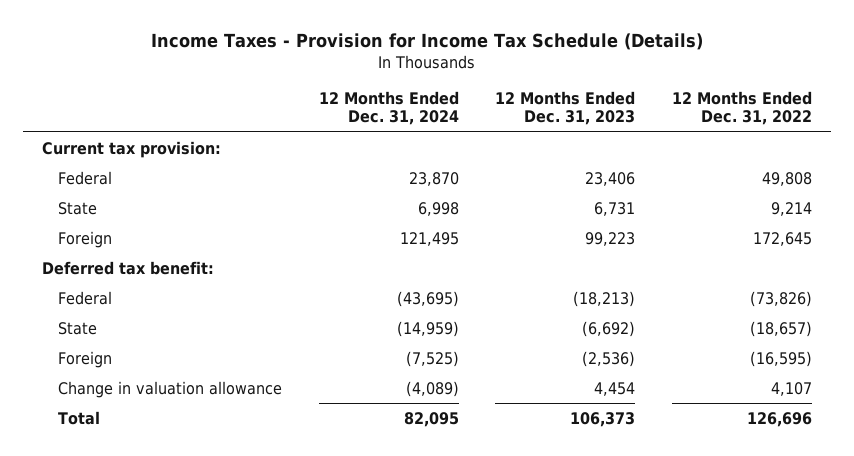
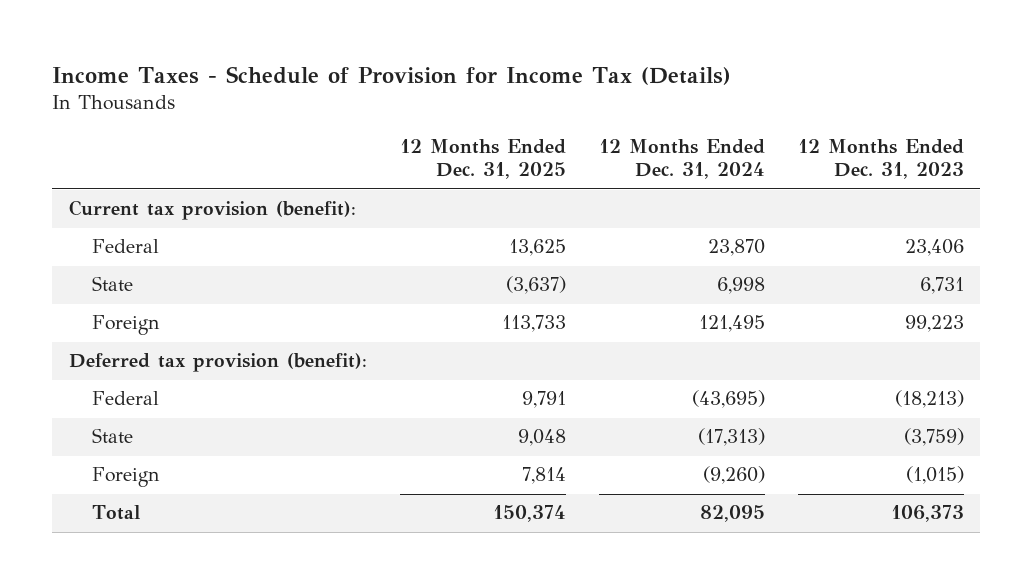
- Income Taxes - Provision for Income Tax Schedule (Details)
+ Income Taxes - Schedule of Provision for Income Tax (Details)
- | 12 Months Ended Dec. 31, 2024 | 12 Months Ended Dec. 31, 2023 | 12 Months Ended Dec. 31, 2022
+ | 12 Months Ended Dec. 31, 2025 | 12 Months Ended Dec. 31, 2024 | 12 Months Ended Dec. 31, 2023
- Current tax provision:
+ Current tax provision (benefit):
- Deferred tax benefit:
+ Deferred tax provision (benefit):
- State | (14,959) | (6,692) | (18,657)
- Foreign | (7,525) | (2,536) | (16,595)
- Change in valuation allowance | (4,089) | 4,454 | 4,107
+ State | 9,048 | (17,313) | (3,759)
+ Foreign | 7,814 | (9,260) | (1,015)

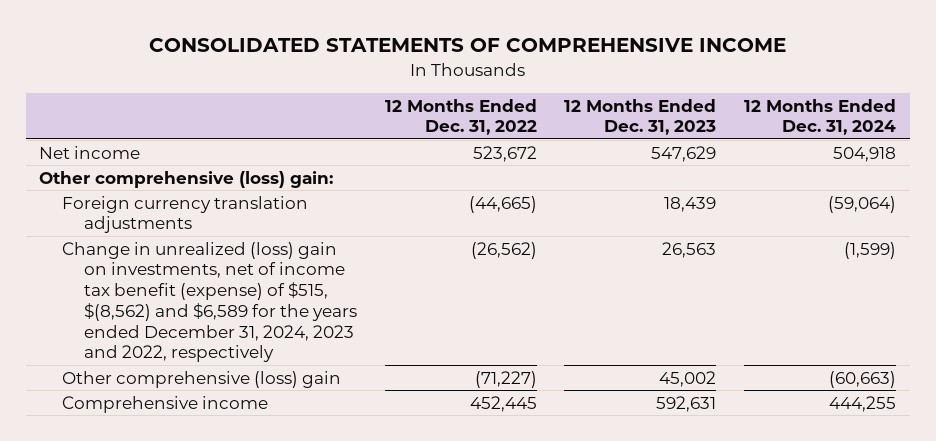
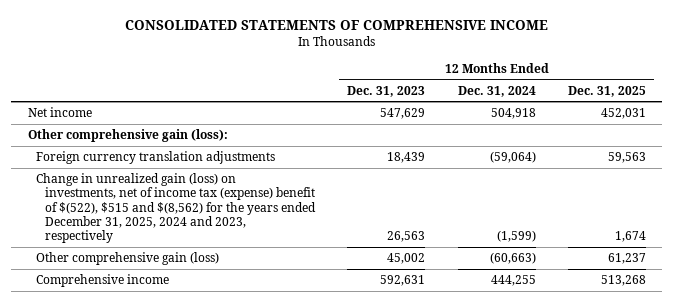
- | 12 Months Ended Dec. 31, 2022 | 12 Months Ended Dec. 31, 2023 | 12 Months Ended Dec. 31, 2024
+ | 12 Months Ended Dec. 31, 2023 | 12 Months Ended Dec. 31, 2024 | 12 Months Ended Dec. 31, 2025
- Other comprehensive (loss) gain:
+ Other comprehensive gain (loss):
- Change in unrealized (loss) gain on investments, net of income tax benefit (expense) of $515, $(8,562) and $6,589 for the years ended December 31, 2024, 2023 and 2022, respectively | (26,562) | 26,563 | (1,599)
- Other comprehensive (loss) gain | (71,227) | 45,002 | (60,663)
+ Change in unrealized gain (loss) on investments, net of income tax (expense) benefit of $(522), $515 and $(8,562) for the years ended December 31, 2025, 2024 and 2023, respectively | 26,563 | (1,599) | 1,674
+ Other comprehensive gain (loss) | 45,002 | (60,663) | 61,237

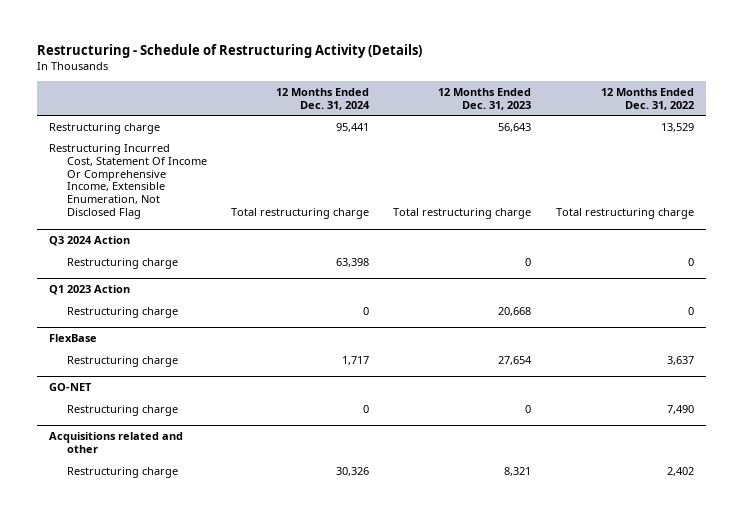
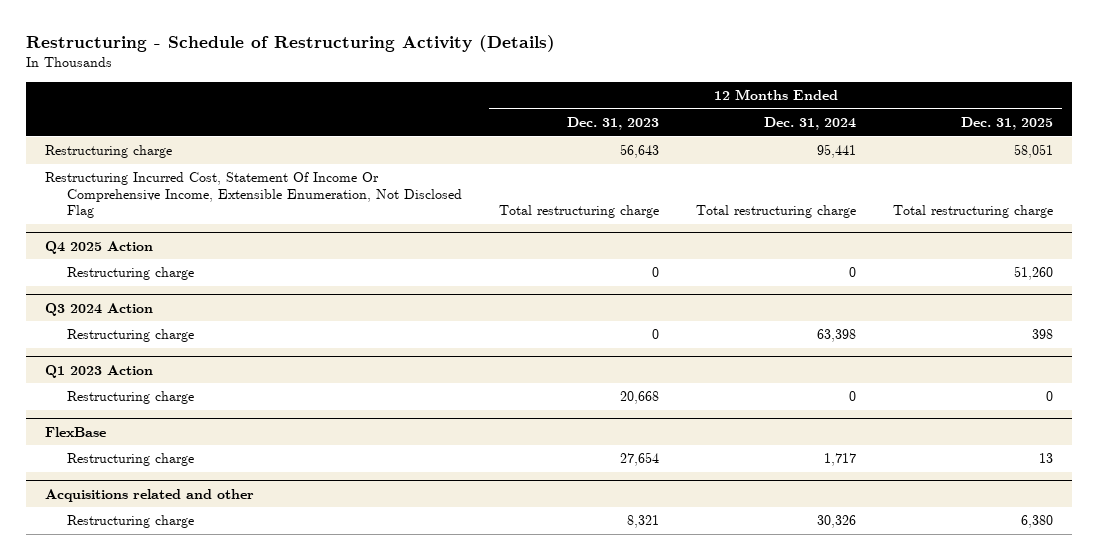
- | 12 Months Ended Dec. 31, 2024 | 12 Months Ended Dec. 31, 2023 | 12 Months Ended Dec. 31, 2022
+ | 12 Months Ended Dec. 31, 2023 | 12 Months Ended Dec. 31, 2024 | 12 Months Ended Dec. 31, 2025
+ Q4 2025 Action
+ Restructuring charge | 0 | 0 | 51,260
- GO-NET
- Restructuring charge | 0 | 0 | 7,490

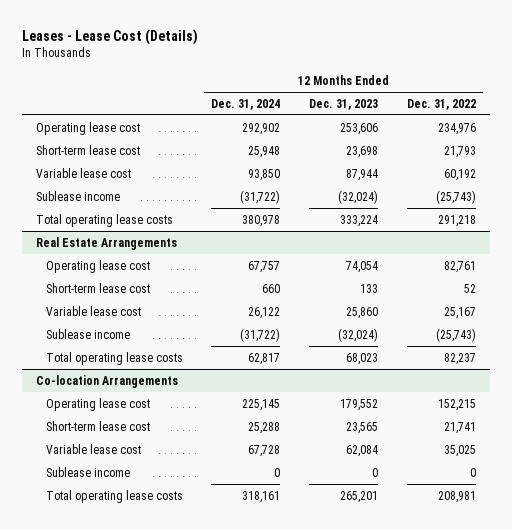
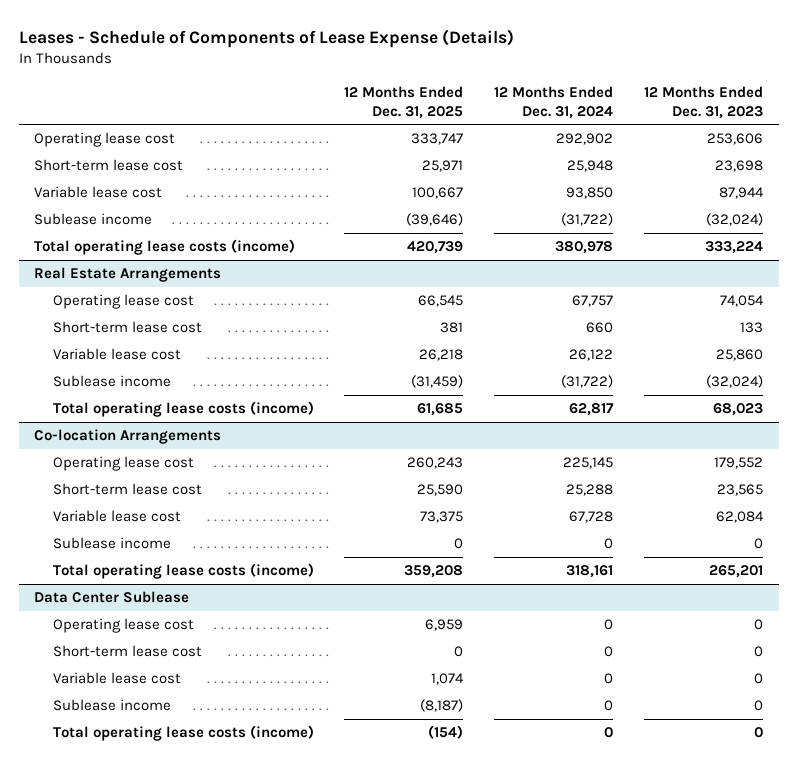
- Leases - Lease Cost (Details)
+ Leases - Schedule of Components of Lease Expense (Details)
- | 12 Months Ended Dec. 31, 2024 | 12 Months Ended Dec. 31, 2023 | 12 Months Ended Dec. 31, 2022
+ | 12 Months Ended Dec. 31, 2025 | 12 Months Ended Dec. 31, 2024 | 12 Months Ended Dec. 31, 2023
- Total operating lease costs | 380,978 | 333,224 | 291,218
+ Total operating lease costs (income) | 420,739 | 380,978 | 333,224
@ Real Estate Arrangements
- Total operating lease costs | 62,817 | 68,023 | 82,237
+ Total operating lease costs (income) | 61,685 | 62,817 | 68,023
@ Co-location Arrangements
- Total operating lease costs | 318,161 | 265,201 | 208,981
+ Total operating lease costs (income) | 359,208 | 318,161 | 265,201
+ Data Center Sublease
+ Operating lease cost | 6,959 | 0 | 0
+ Short-term lease cost | 0 | 0 | 0
+ Variable lease cost | 1,074 | 0 | 0
+ Sublease income | (8,187) | 0 | 0
+ Total operating lease costs (income) | (154) | 0 | 0

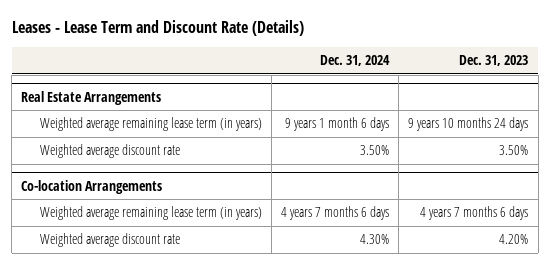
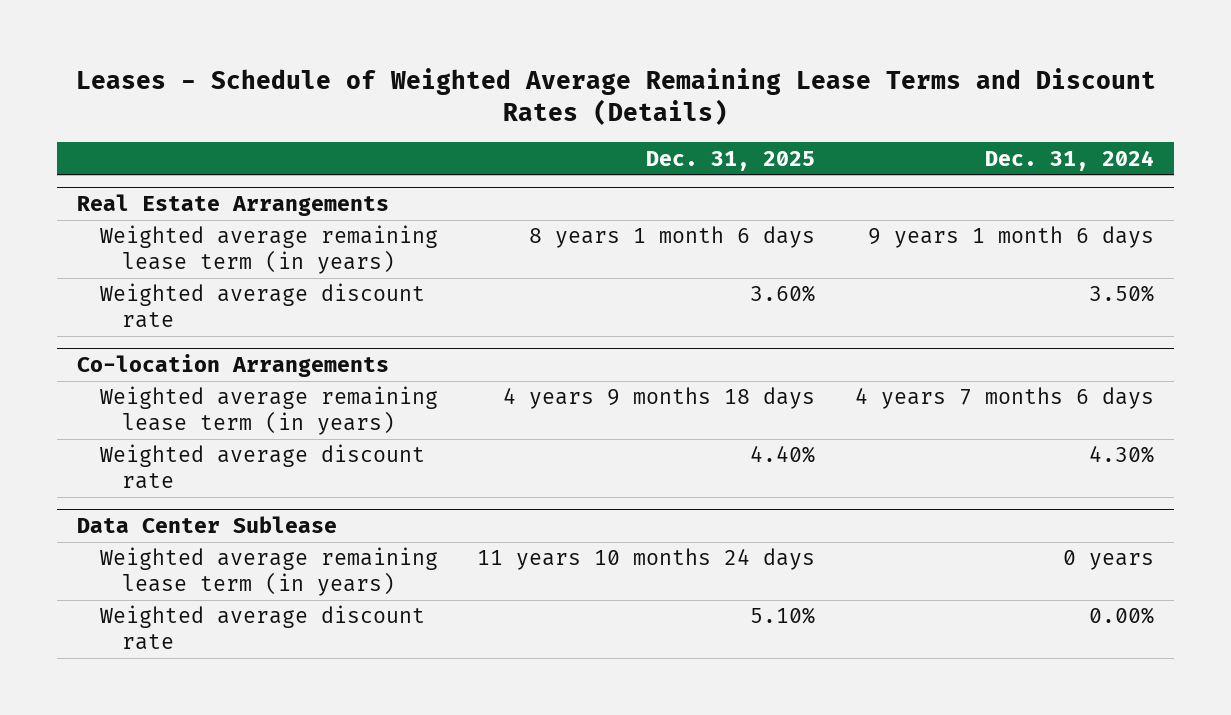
- Leases - Lease Term and Discount Rate (Details)
+ Leases - Schedule of Weighted Average Remaining Lease Terms and Discount Rates (Details)
- | Dec. 31, 2024 | Dec. 31, 2023
+ | Dec. 31, 2025 | Dec. 31, 2024
+ Data Center Sublease
+ Weighted average remaining lease term (in years) | 11 years 10 months 24 days | 0 years
+ Weighted average discount rate | 5.10% | 0.00%

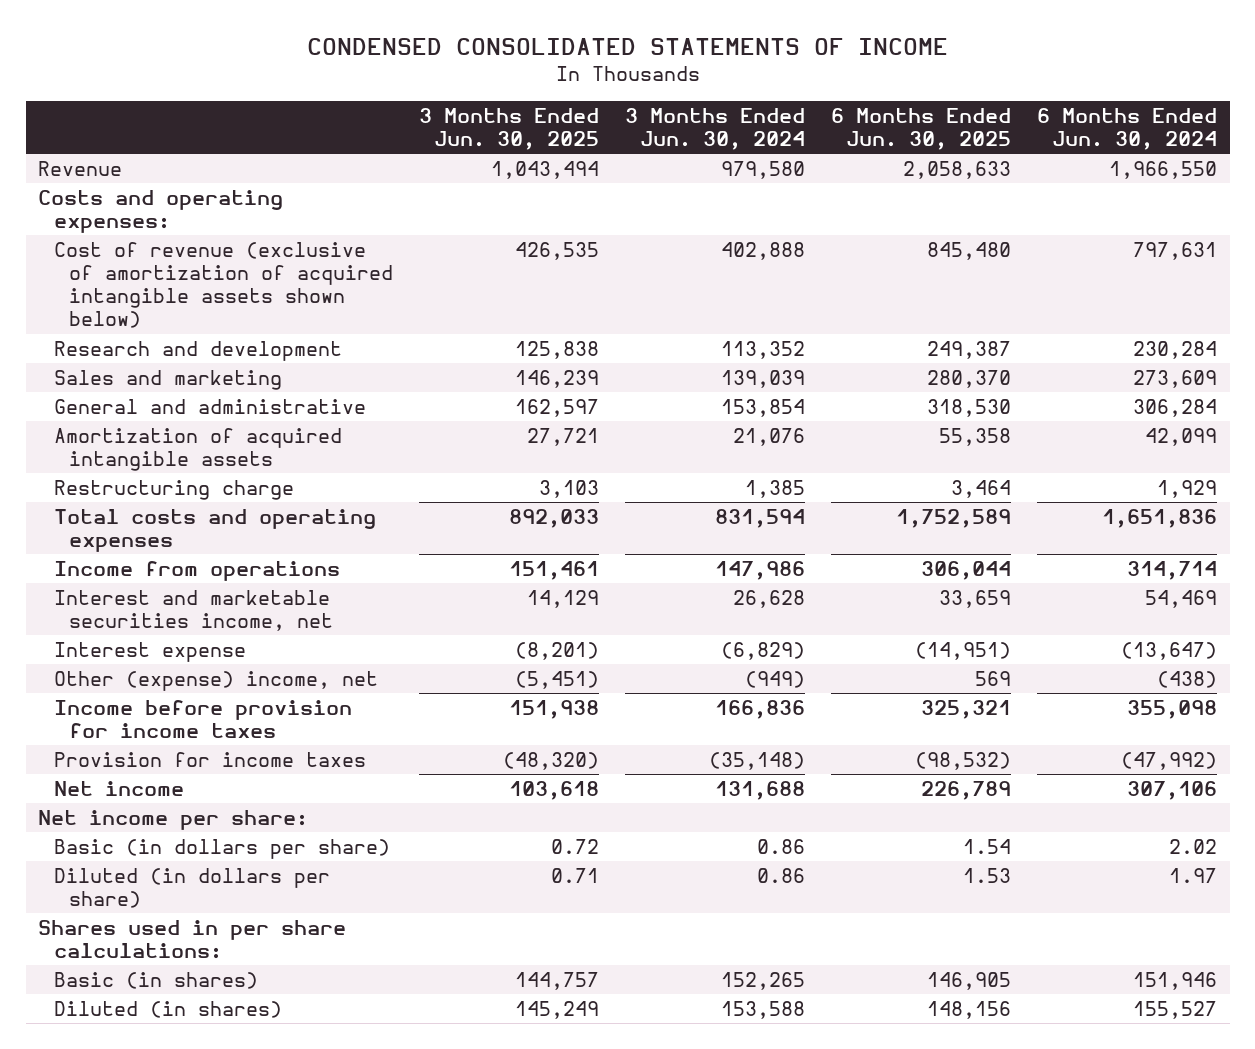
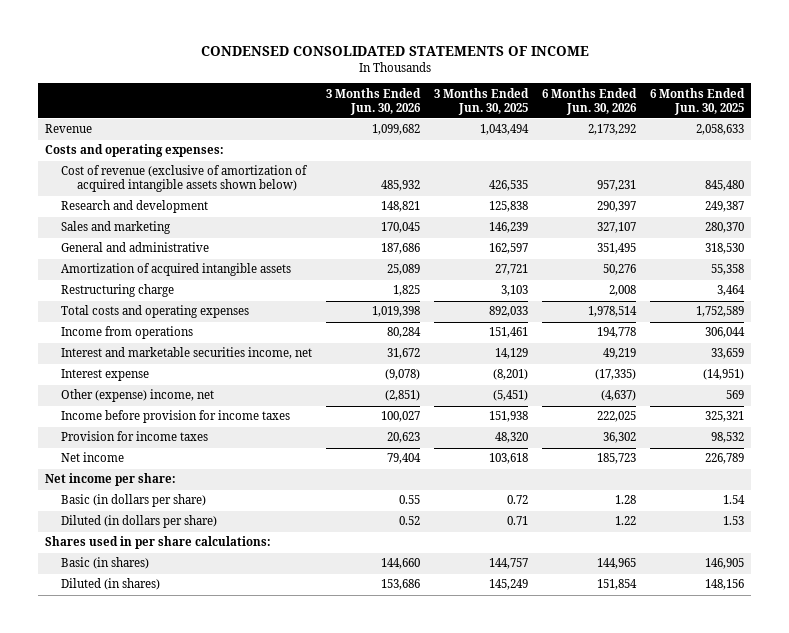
- | 3 Months Ended Jun. 30, 2025 | 3 Months Ended Jun. 30, 2024 | 6 Months Ended Jun. 30, 2025 | 6 Months Ended Jun. 30, 2024
+ | 3 Months Ended Jun. 30, 2026 | 3 Months Ended Jun. 30, 2025 | 6 Months Ended Jun. 30, 2026 | 6 Months Ended Jun. 30, 2025
- Provision for income taxes | (48,320) | (35,148) | (98,532) | (47,992)
+ Provision for income taxes | 20,623 | 48,320 | 36,302 | 98,532

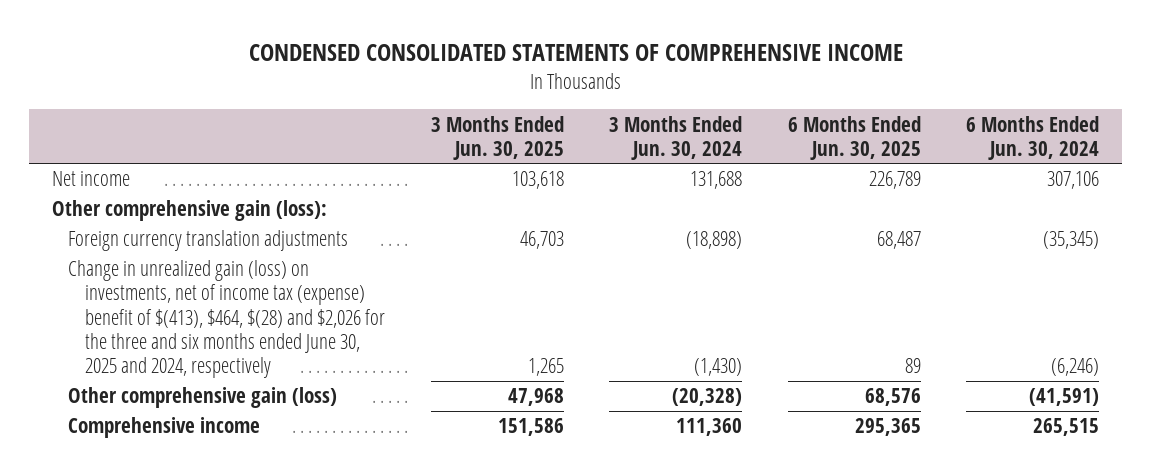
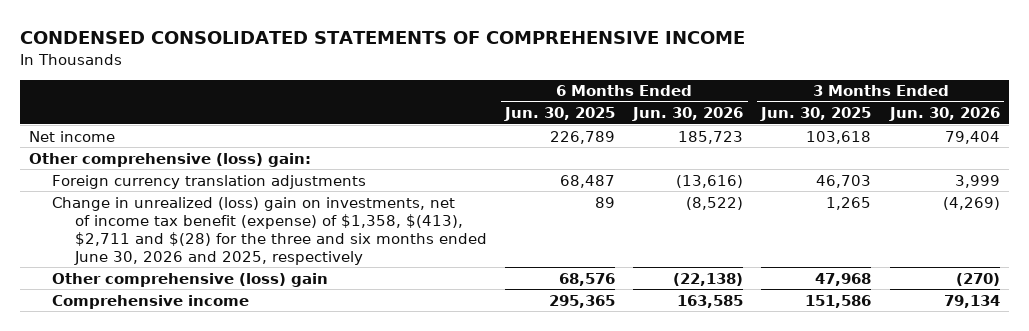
- | 3 Months Ended Jun. 30, 2025 | 3 Months Ended Jun. 30, 2024 | 6 Months Ended Jun. 30, 2025 | 6 Months Ended Jun. 30, 2024
+ | 6 Months Ended Jun. 30, 2025 | 6 Months Ended Jun. 30, 2026 | 3 Months Ended Jun. 30, 2025 | 3 Months Ended Jun. 30, 2026
- Other comprehensive gain (loss):
+ Other comprehensive (loss) gain:
- Change in unrealized gain (loss) on investments, net of income tax (expense) benefit of $(413), $464, $(28) and $2,026 for the three and six months ended June 30, 2025 and 2024, respectively | 1,265 | (1,430) | 89 | (6,246)
- Other comprehensive gain (loss) | 47,968 | (20,328) | 68,576 | (41,591)
+ Change in unrealized (loss) gain on investments, net of income tax benefit (expense) of $1,358, $(413), $2,711 and $(28) for the three and six months ended June 30, 2026 and 2025, respectively | 89 | (8,522) | 1,265 | (4,269)
+ Other comprehensive (loss) gain | 68,576 | (22,138) | 47,968 | (270)

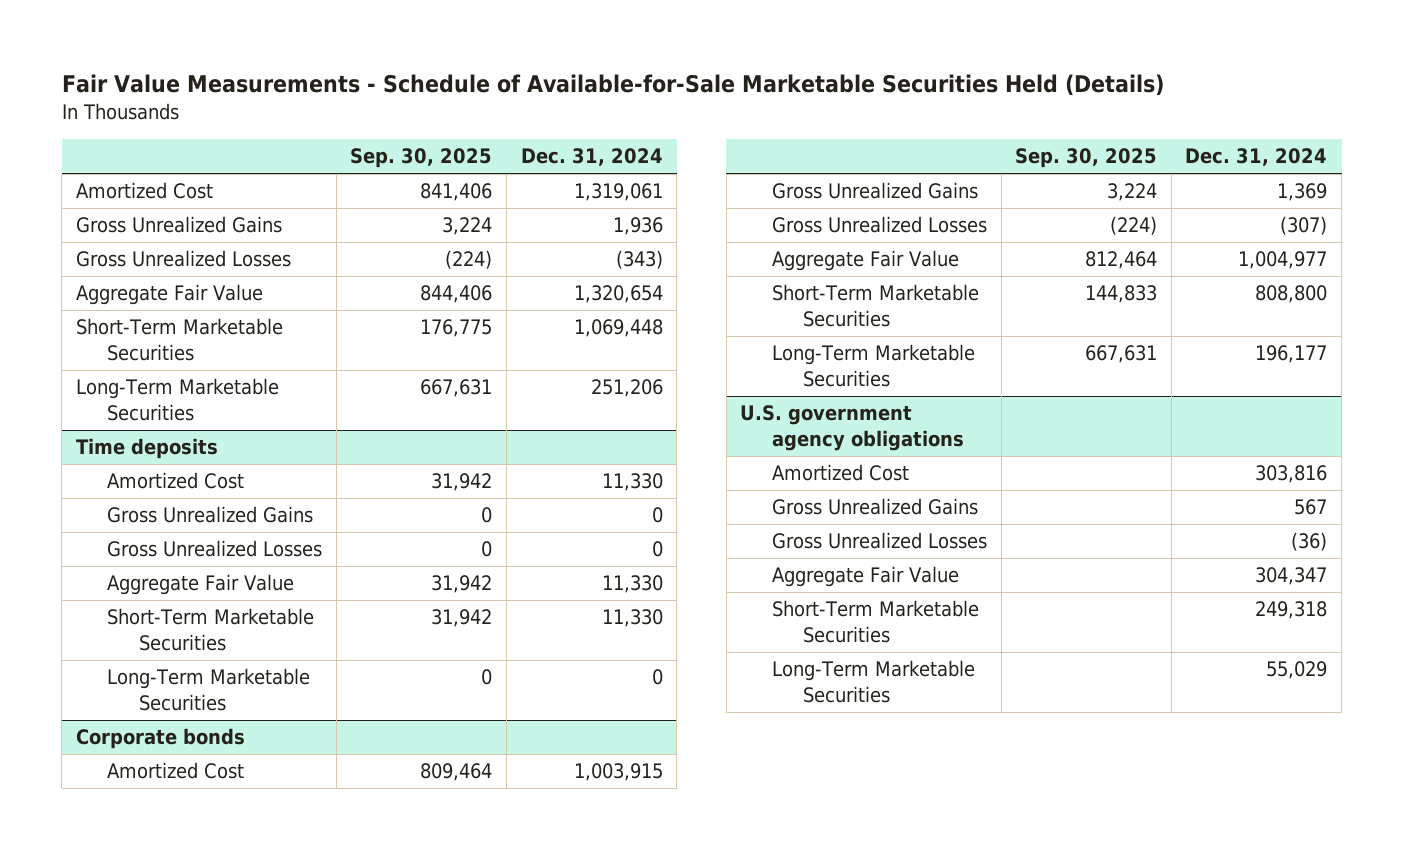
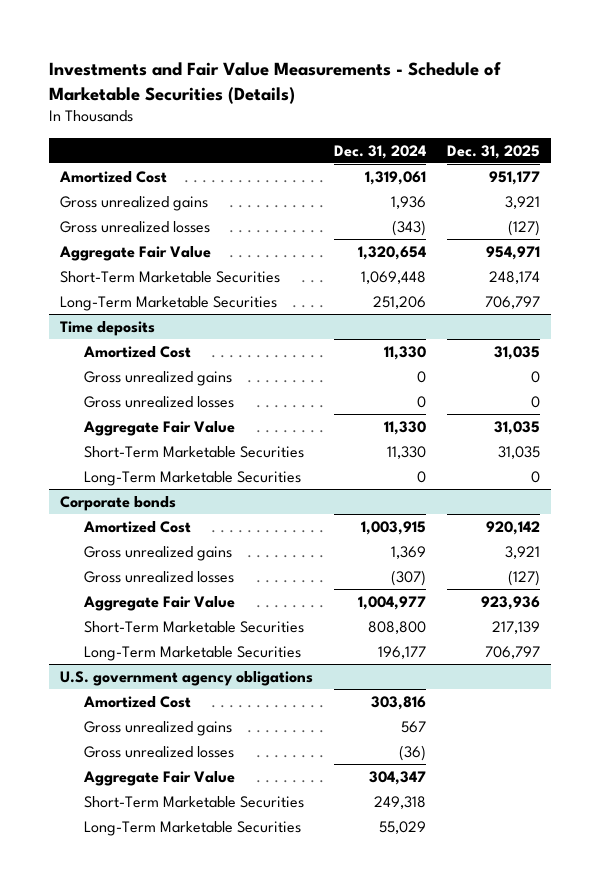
- Fair Value Measurements - Schedule of Available-for-Sale Marketable Securities Held (Details)
+ Investments and Fair Value Measurements - Schedule of Marketable Securities (Details)
- | Sep. 30, 2025 | Dec. 31, 2024
+ | Dec. 31, 2024 | Dec. 31, 2025
- Gross Unrealized Gains | 3,224 | 1,936
- Gross Unrealized Losses | (224) | (343)
+ Gross unrealized gains | 1,936 | 3,921
+ Gross unrealized losses | (343) | (127)
@ Time deposits
- Gross Unrealized Gains | 0 | 0
- Gross Unrealized Losses | 0 | 0
+ Gross unrealized gains | 0 | 0
+ Gross unrealized losses | 0 | 0
@ Corporate bonds
- Gross Unrealized Gains | 3,224 | 1,369
- Gross Unrealized Losses | (224) | (307)
+ Gross unrealized gains | 1,369 | 3,921
+ Gross unrealized losses | (307) | (127)
@ U.S. government agency obligations
- Gross Unrealized Gains | | 567
- Gross Unrealized Losses | | (36)
+ Gross unrealized gains | 567 |
+ Gross unrealized losses | (36) |

